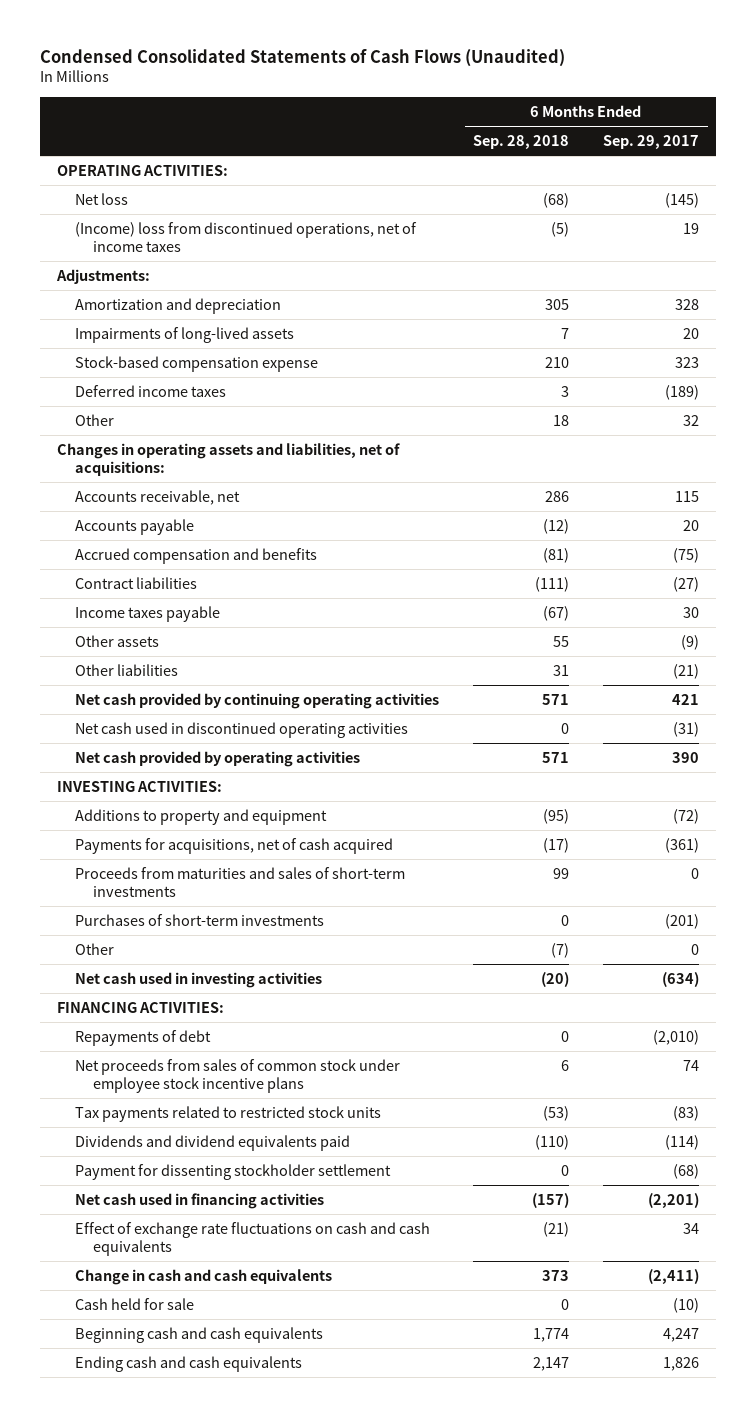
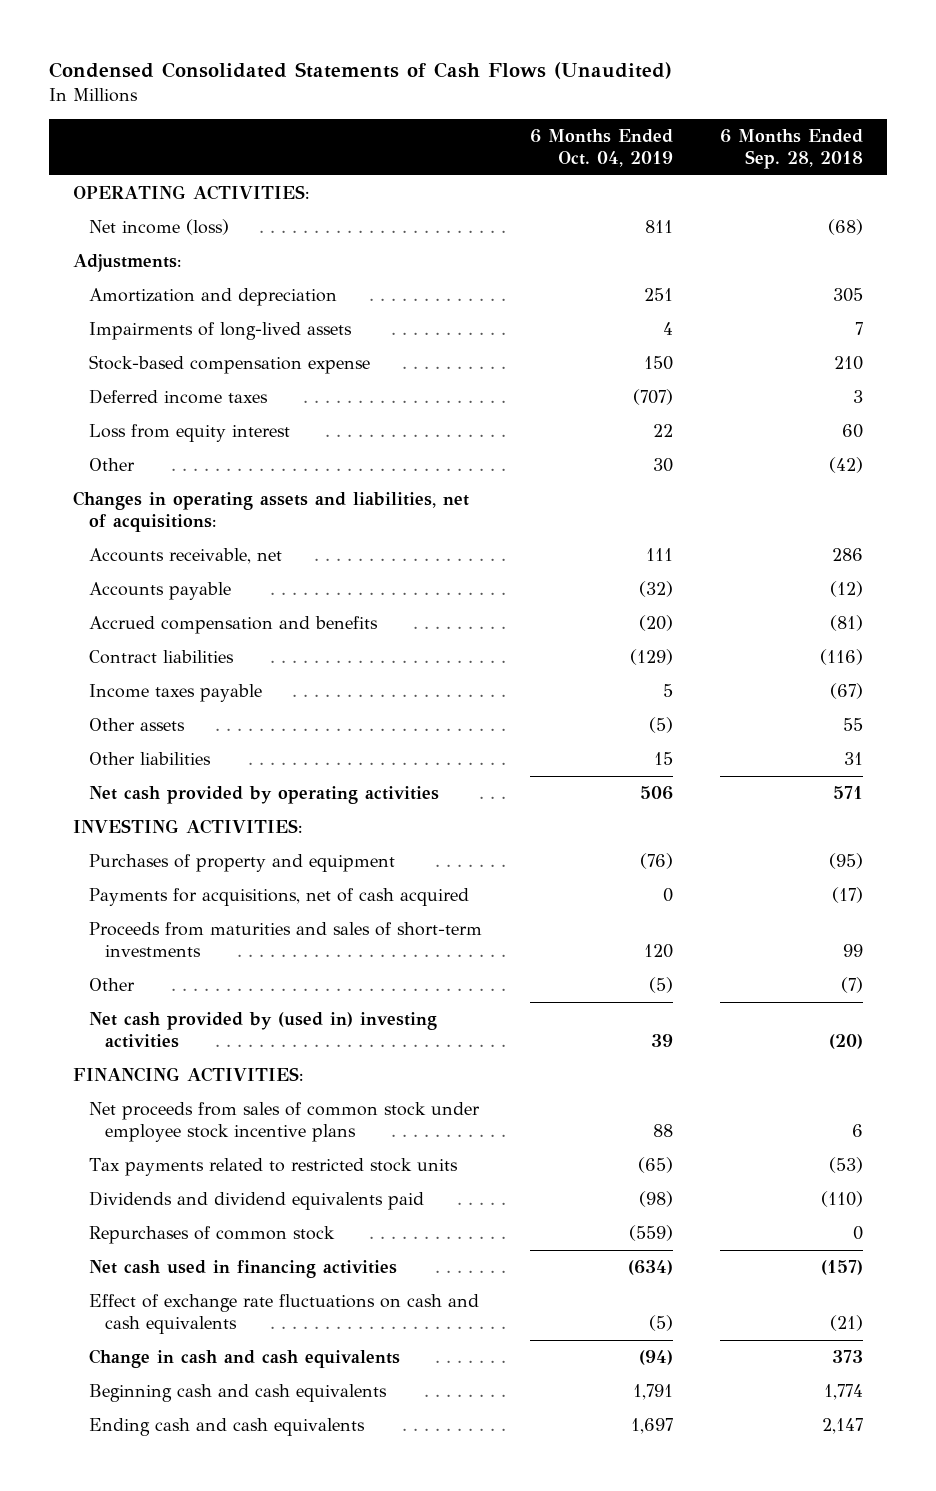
- | 6 Months Ended Sep. 28, 2018 | 6 Months Ended Sep. 29, 2017
+ | 6 Months Ended Oct. 04, 2019 | 6 Months Ended Sep. 28, 2018
- Net loss | (68) | (145)
- (Income) loss from discontinued operations, net of income taxes | (5) | 19
+ Net income (loss) | 811 | (68)
- Other | 18 | 32
+ Loss from equity interest | 22 | 60
+ Other | 30 | (42)
- Contract liabilities | (111) | (27)
+ Contract liabilities | (129) | (116)
- Net cash provided by continuing operating activities | 571 | 421
- Net cash used in discontinued operating activities | 0 | (31)
- Additions to property and equipment | (95) | (72)
+ Purchases of property and equipment | (76) | (95)
- Purchases of short-term investments | 0 | (201)
- Net cash used in investing activities | (20) | (634)
+ Net cash provided by (used in) investing activities | 39 | (20)
- Repayments of debt | 0 | (2,010)
- Payment for dissenting stockholder settlement | 0 | (68)
+ Repurchases of common stock | (559) | 0
- Cash held for sale | 0 | (10)

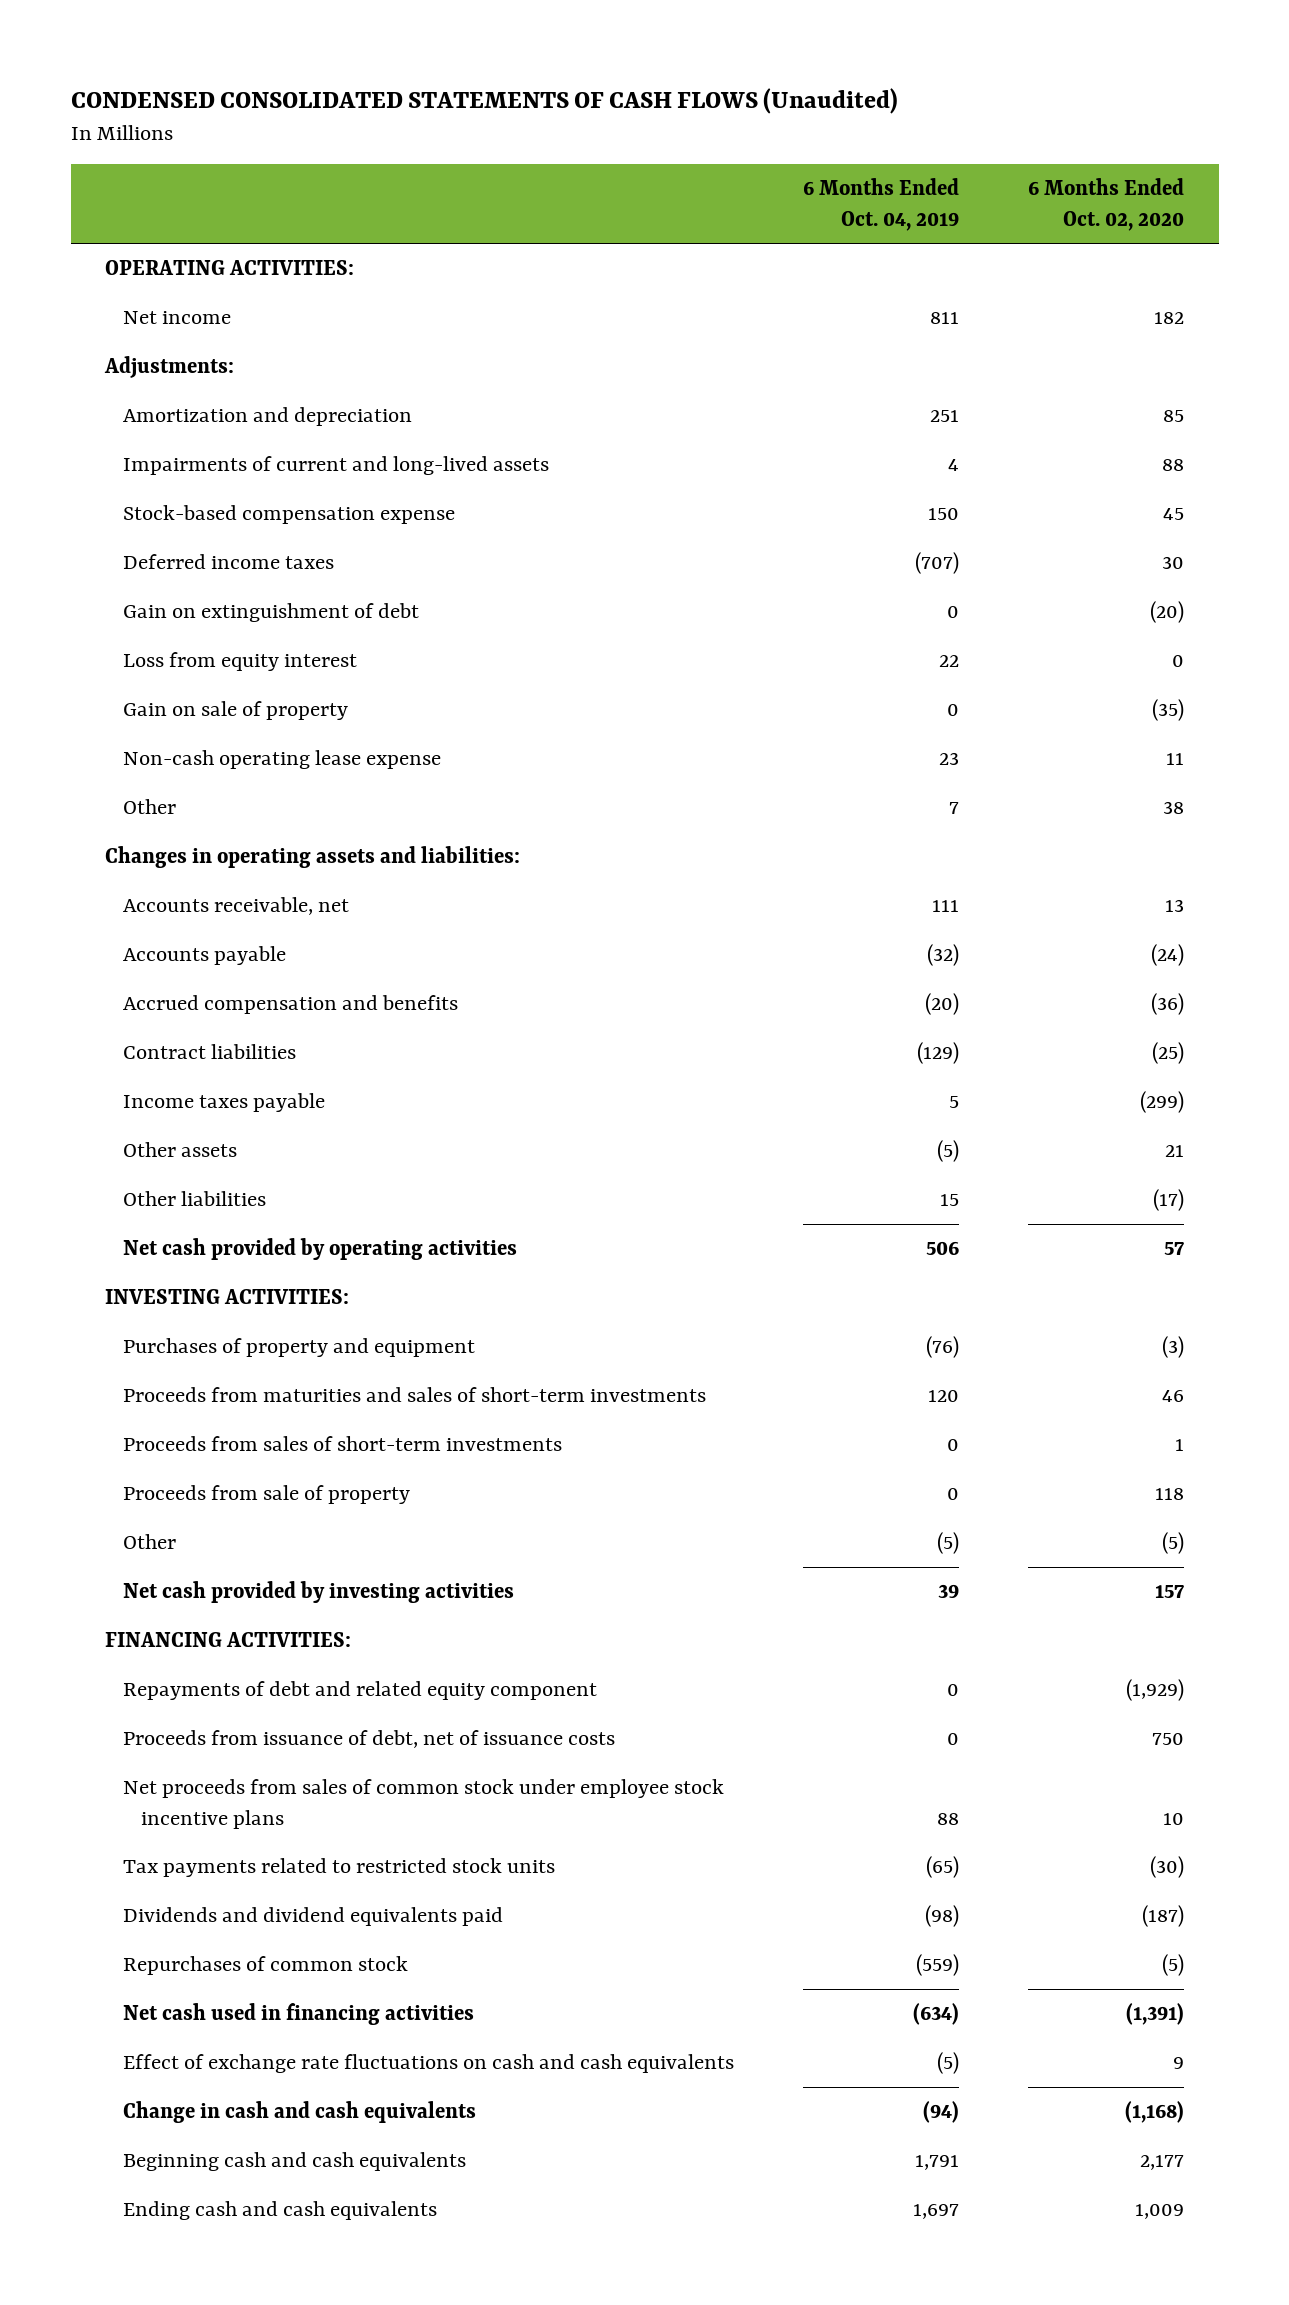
- Condensed Consolidated Statements of Cash Flows (Unaudited)
+ CONDENSED CONSOLIDATED STATEMENTS OF CASH FLOWS (Unaudited)
- | 6 Months Ended Oct. 04, 2019 | 6 Months Ended Sep. 28, 2018
+ | 6 Months Ended Oct. 04, 2019 | 6 Months Ended Oct. 02, 2020
- Net income (loss) | 811 | (68)
+ Net income | 811 | 182
- Impairments of long-lived assets | 4 | 7
+ Impairments of current and long-lived assets | 4 | 88
+ Gain on extinguishment of debt | 0 | (20)
- Other | 30 | (42)
- Changes in operating assets and liabilities, net of acquisitions:
+ Gain on sale of property | 0 | (35)
+ Non-cash operating lease expense | 23 | 11
+ Other | 7 | 38
+ Changes in operating assets and liabilities:
- Payments for acquisitions, net of cash acquired | 0 | (17)
+ Proceeds from sales of short-term investments | 0 | 1
+ Proceeds from sale of property | 0 | 118
- Net cash provided by (used in) investing activities | 39 | (20)
+ Net cash provided by investing activities | 39 | 157
+ Repayments of debt and related equity component | 0 | (1,929)
+ Proceeds from issuance of debt, net of issuance costs | 0 | 750

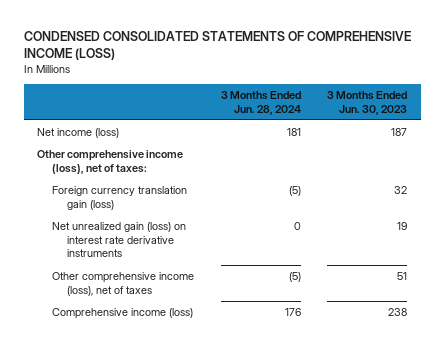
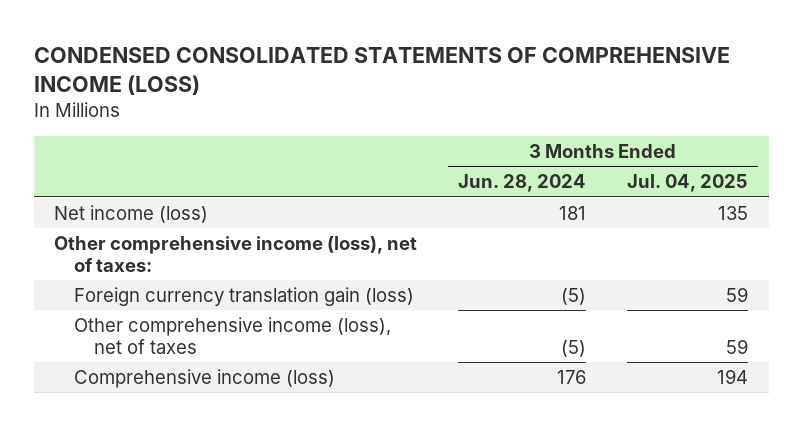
- | 3 Months Ended Jun. 28, 2024 | 3 Months Ended Jun. 30, 2023
+ | 3 Months Ended Jun. 28, 2024 | 3 Months Ended Jul. 04, 2025
- Net unrealized gain (loss) on interest rate derivative instruments | 0 | 19

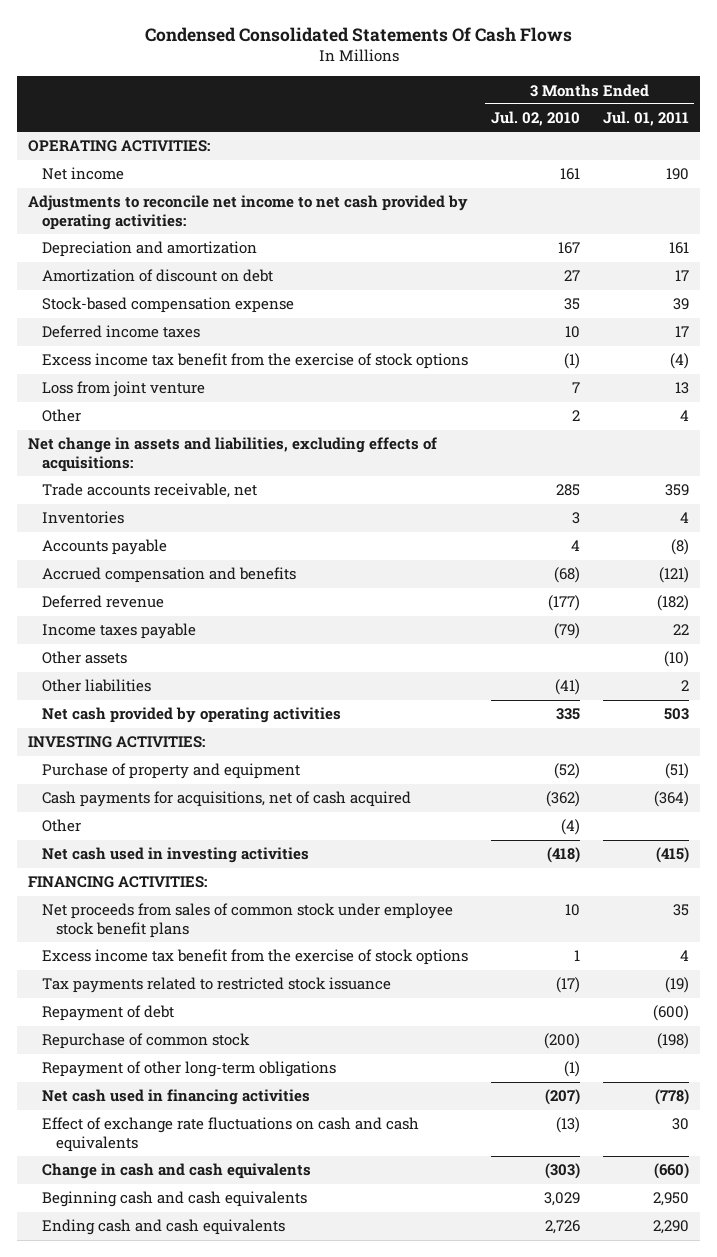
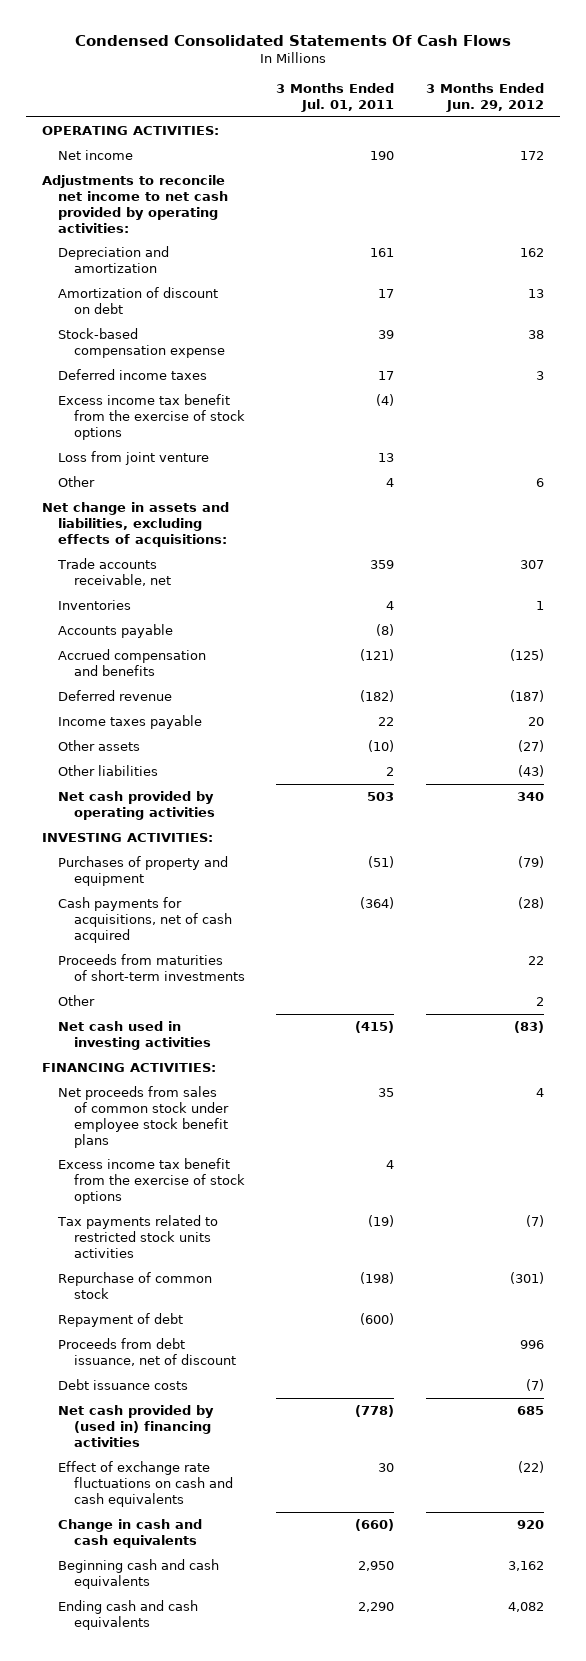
- | 3 Months Ended Jul. 02, 2010 | 3 Months Ended Jul. 01, 2011
+ | 3 Months Ended Jul. 01, 2011 | 3 Months Ended Jun. 29, 2012
- Purchase of property and equipment | (52) | (51)
+ Purchases of property and equipment | (51) | (79)
+ Proceeds from maturities of short-term investments | | 22
- Tax payments related to restricted stock issuance | (17) | (19)
+ Tax payments related to restricted stock units activities | (19) | (7)
- Repayment of other long-term obligations | (1) |
- Net cash used in financing activities | (207) | (778)
moved down: Repayment of debt | (600) |
+ Proceeds from debt issuance, net of discount | | 996
+ Debt issuance costs | | (7)
+ Net cash provided by (used in) financing activities | (778) | 685

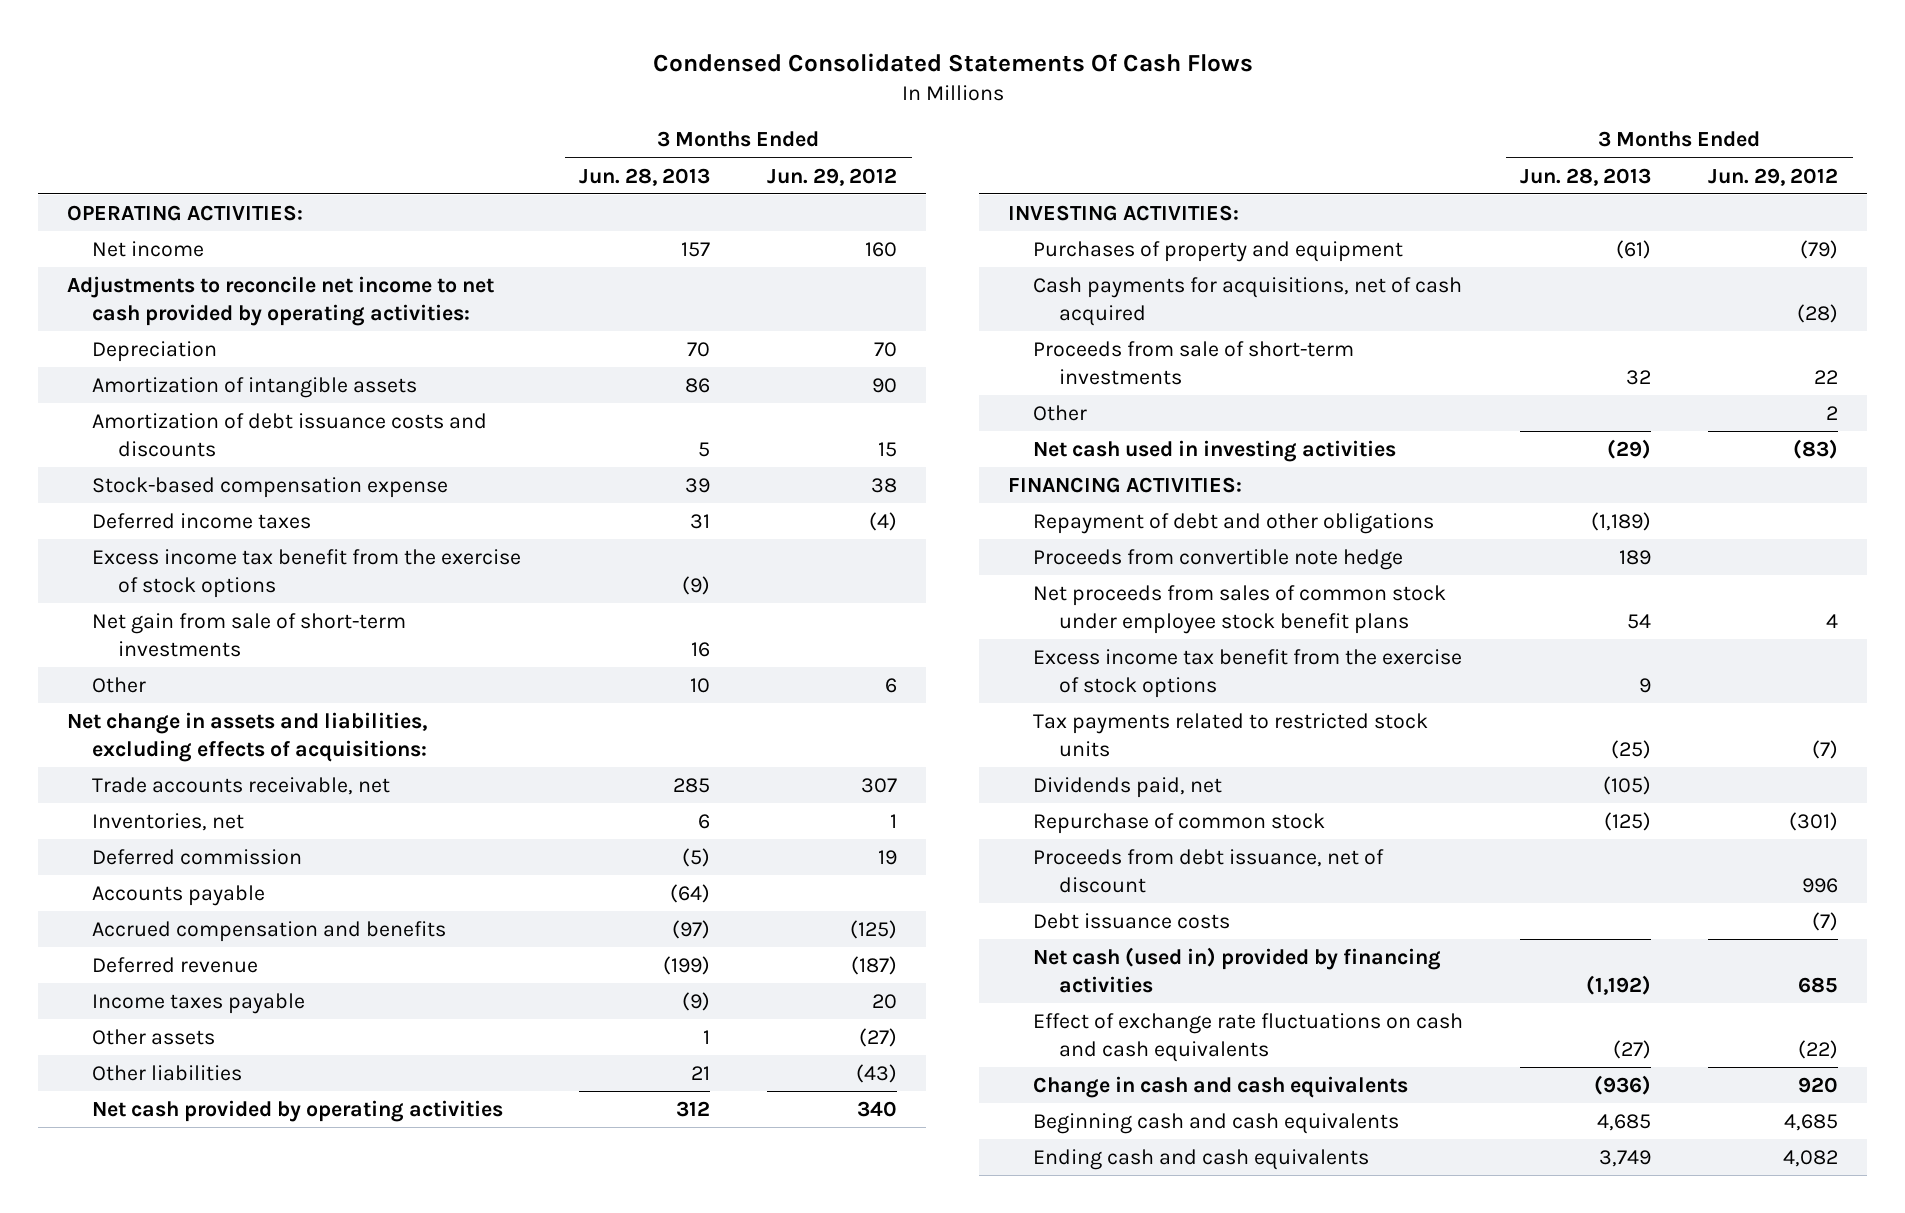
- | 3 Months Ended Jul. 01, 2011 | 3 Months Ended Jun. 29, 2012
+ | 3 Months Ended Jun. 28, 2013 | 3 Months Ended Jun. 29, 2012
- Net income | 190 | 172
+ Net income | 157 | 160
- Depreciation and amortization | 161 | 162
- Amortization of discount on debt | 17 | 13
+ Depreciation | 70 | 70
+ Amortization of intangible assets | 86 | 90
+ Amortization of debt issuance costs and discounts | 5 | 15
- Deferred income taxes | 17 | 3
+ Deferred income taxes | 31 | (4)
- Loss from joint venture | 13 |
+ Net gain from sale of short-term investments | 16 |
- Inventories | 4 | 1
+ Inventories, net | 6 | 1
+ Deferred commission | (5) | 19
- Proceeds from maturities of short-term investments | | 22
+ Proceeds from sale of short-term investments | 32 | 22
+ Repayment of debt and other obligations | (1,189) |
+ Proceeds from convertible note hedge | 189 |
- Tax payments related to restricted stock units activities | (19) | (7)
+ Tax payments related to restricted stock units | (25) | (7)
+ Dividends paid, net | (105) |
- Repayment of debt | (600) |
- Net cash provided by (used in) financing activities | (778) | 685
+ Net cash (used in) provided by financing activities | (1,192) | 685
- Beginning cash and cash equivalents | 2,950 | 3,162
+ Beginning cash and cash equivalents | 4,685 | 4,685

